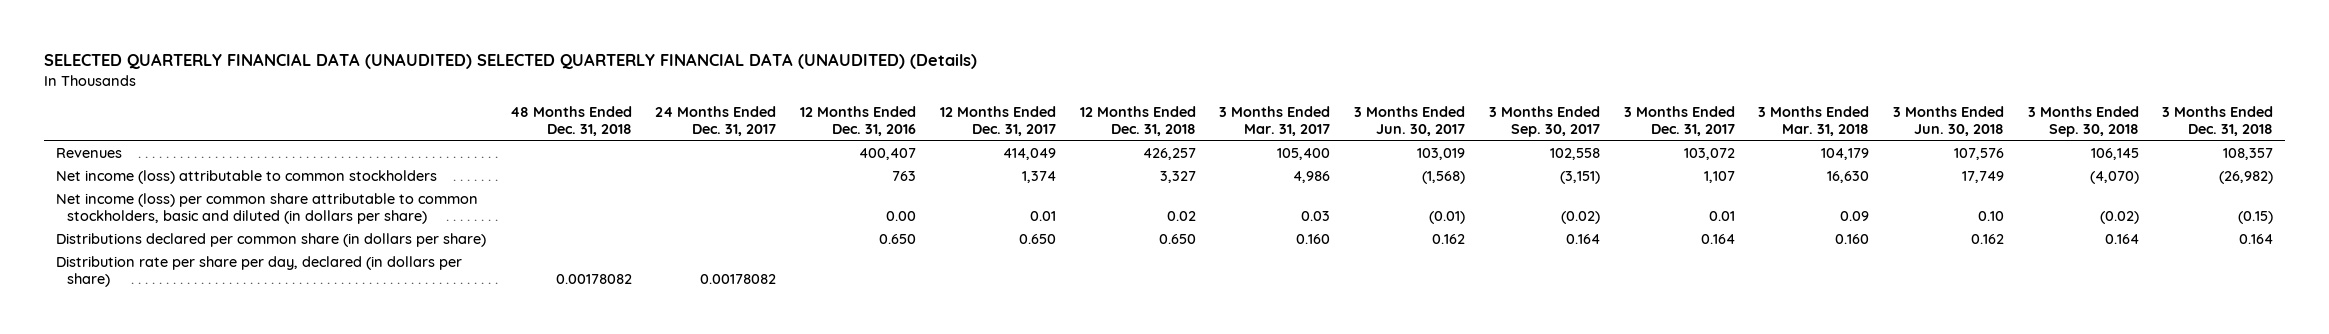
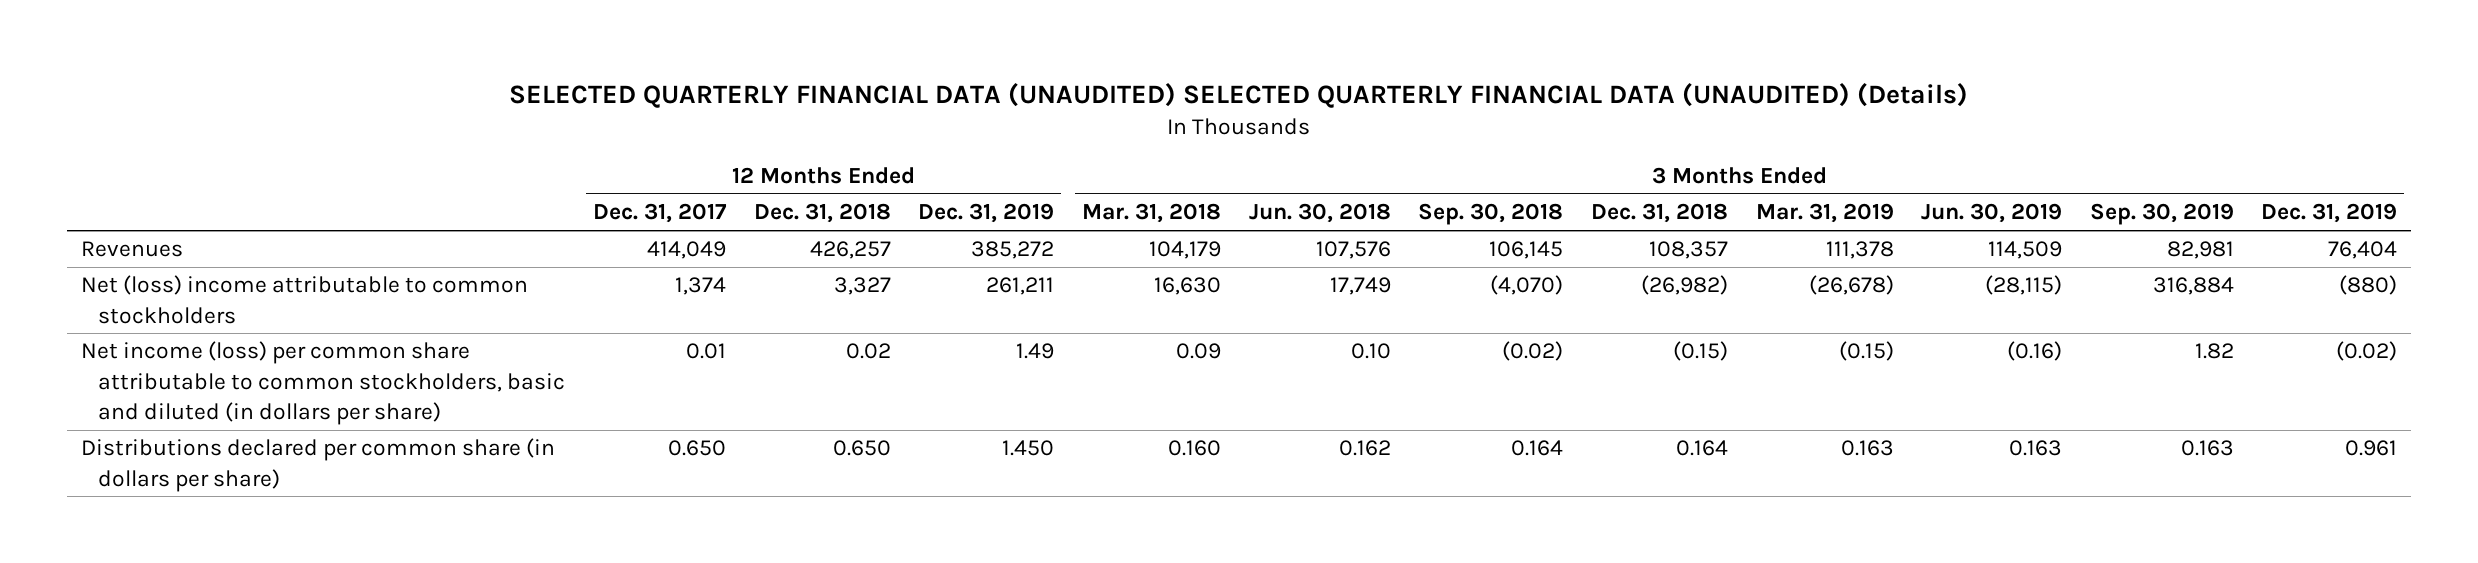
- | 48 Months Ended Dec. 31, 2018 | 24 Months Ended Dec. 31, 2017 | 12 Months Ended Dec. 31, 2016 | 12 Months Ended Dec. 31, 2017 | 12 Months Ended Dec. 31, 2018 | 3 Months Ended Mar. 31, 2017 | 3 Months Ended Jun. 30, 2017 | 3 Months Ended Sep. 30, 2017 | 3 Months Ended Dec. 31, 2017 | 3 Months Ended Mar. 31, 2018 | 3 Months Ended Jun. 30, 2018 | 3 Months Ended Sep. 30, 2018 | 3 Months Ended Dec. 31, 2018
+ | 12 Months Ended Dec. 31, 2017 | 12 Months Ended Dec. 31, 2018 | 12 Months Ended Dec. 31, 2019 | 3 Months Ended Mar. 31, 2018 | 3 Months Ended Jun. 30, 2018 | 3 Months Ended Sep. 30, 2018 | 3 Months Ended Dec. 31, 2018 | 3 Months Ended Mar. 31, 2019 | 3 Months Ended Jun. 30, 2019 | 3 Months Ended Sep. 30, 2019 | 3 Months Ended Dec. 31, 2019
- Net income (loss) attributable to common stockholders | | | 763 | 1,374 | 3,327 | 4,986 | (1,568) | (3,151) | 1,107 | 16,630 | 17,749 | (4,070) | (26,982)
+ Net (loss) income attributable to common stockholders | 1,374 | 3,327 | 261,211 | 16,630 | 17,749 | (4,070) | (26,982) | (26,678) | (28,115) | 316,884 | (880)
- Distribution rate per share per day, declared (in dollars per share) | 0.00178082 | 0.00178082 | | | | | | | | | | |

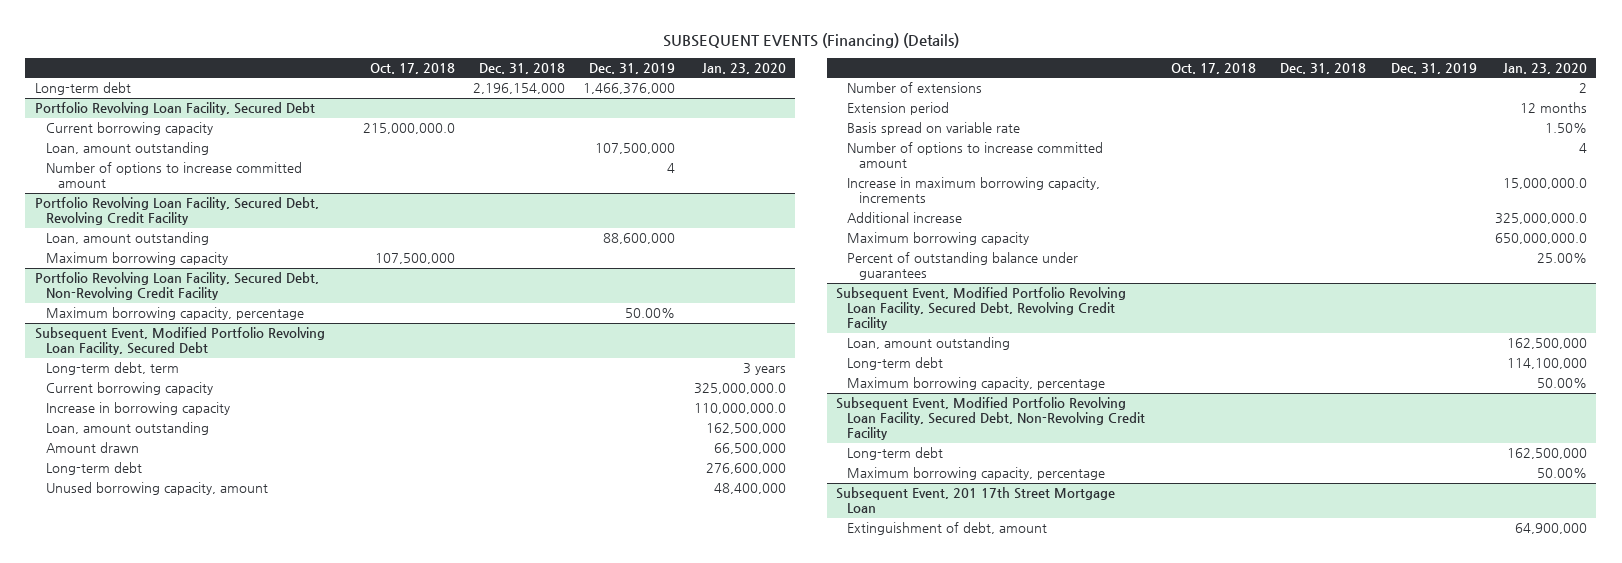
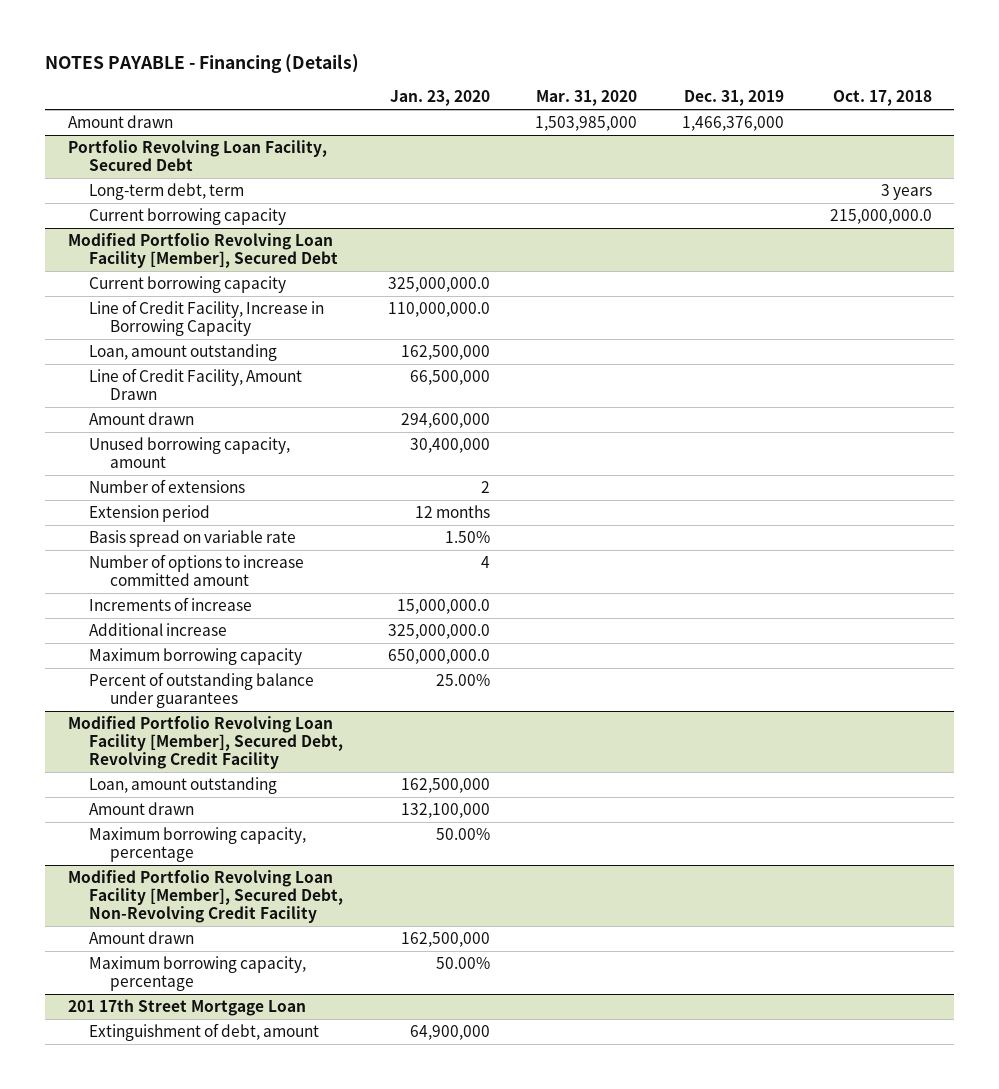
- SUBSEQUENT EVENTS (Financing) (Details)
+ NOTES PAYABLE - Financing (Details)
- | Oct. 17, 2018 | Dec. 31, 2018 | Dec. 31, 2019 | Jan. 23, 2020
+ | Jan. 23, 2020 | Mar. 31, 2020 | Dec. 31, 2019 | Oct. 17, 2018
- Long-term debt | | 2,196,154,000 | 1,466,376,000 |
+ Amount drawn | | 1,503,985,000 | 1,466,376,000 |
@ Portfolio Revolving Loan Facility, Secured Debt
+ Long-term debt, term | | | | 3 years
- Loan, amount outstanding | | | 107,500,000 |
- Number of options to increase committed amount | | | 4 |
- Portfolio Revolving Loan Facility, Secured Debt, Revolving Credit Facility
- Loan, amount outstanding | | | 88,600,000 |
- Maximum borrowing capacity | 107,500,000 | | |
- Portfolio Revolving Loan Facility, Secured Debt, Non-Revolving Credit Facility
- Maximum borrowing capacity, percentage | | | 50.00% |
- Subsequent Event, Modified Portfolio Revolving Loan Facility, Secured Debt
- Long-term debt, term | | | | 3 years
+ Modified Portfolio Revolving Loan Facility [Member], Secured Debt
- Increase in borrowing capacity | | | | 110,000,000.0
+ Line of Credit Facility, Increase in Borrowing Capacity | 110,000,000.0 | | |
- Amount drawn | | | | 66,500,000
- Long-term debt | | | | 276,600,000
- Unused borrowing capacity, amount | | | | 48,400,000
+ Line of Credit Facility, Amount Drawn | 66,500,000 | | |
+ Amount drawn | 294,600,000 | | |
+ Unused borrowing capacity, amount | 30,400,000 | | |
- Increase in maximum borrowing capacity, increments | | | | 15,000,000.0
+ Increments of increase | 15,000,000.0 | | |
- Subsequent Event, Modified Portfolio Revolving Loan Facility, Secured Debt, Revolving Credit Facility
+ Modified Portfolio Revolving Loan Facility [Member], Secured Debt, Revolving Credit Facility
- Long-term debt | | | | 114,100,000
+ Amount drawn | 132,100,000 | | |
- Subsequent Event, Modified Portfolio Revolving Loan Facility, Secured Debt, Non-Revolving Credit Facility
- Long-term debt | | | | 162,500,000
+ Modified Portfolio Revolving Loan Facility [Member], Secured Debt, Non-Revolving Credit Facility
+ Amount drawn | 162,500,000 | | |
- Subsequent Event, 201 17th Street Mortgage Loan
+ 201 17th Street Mortgage Loan

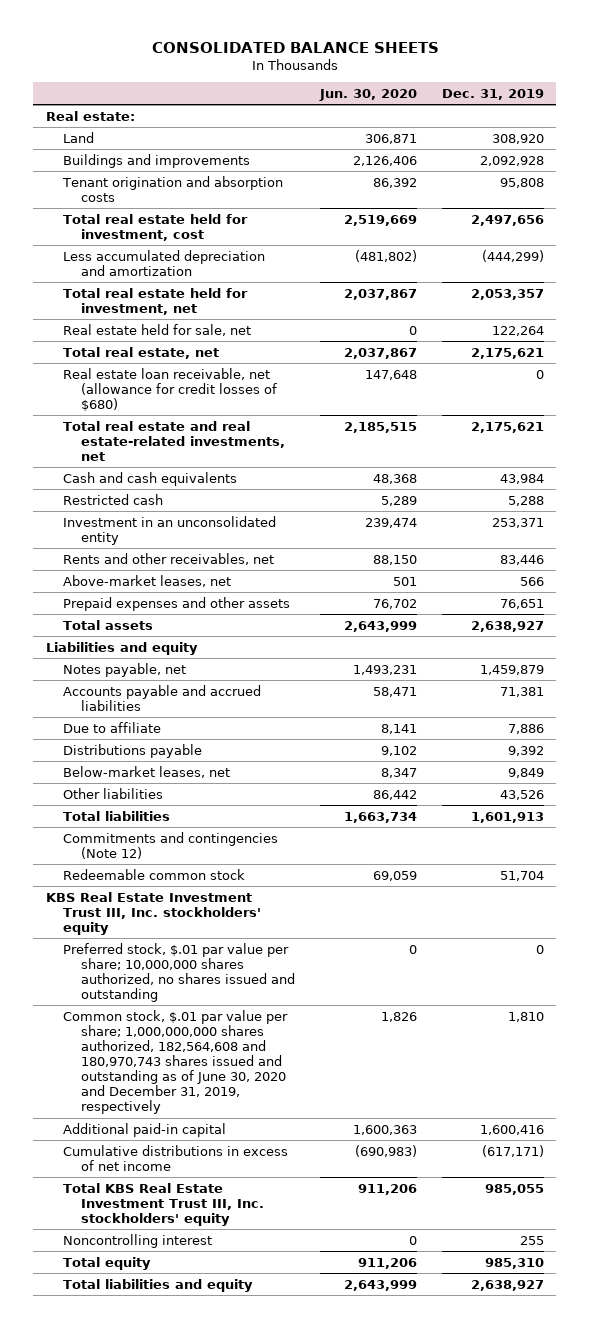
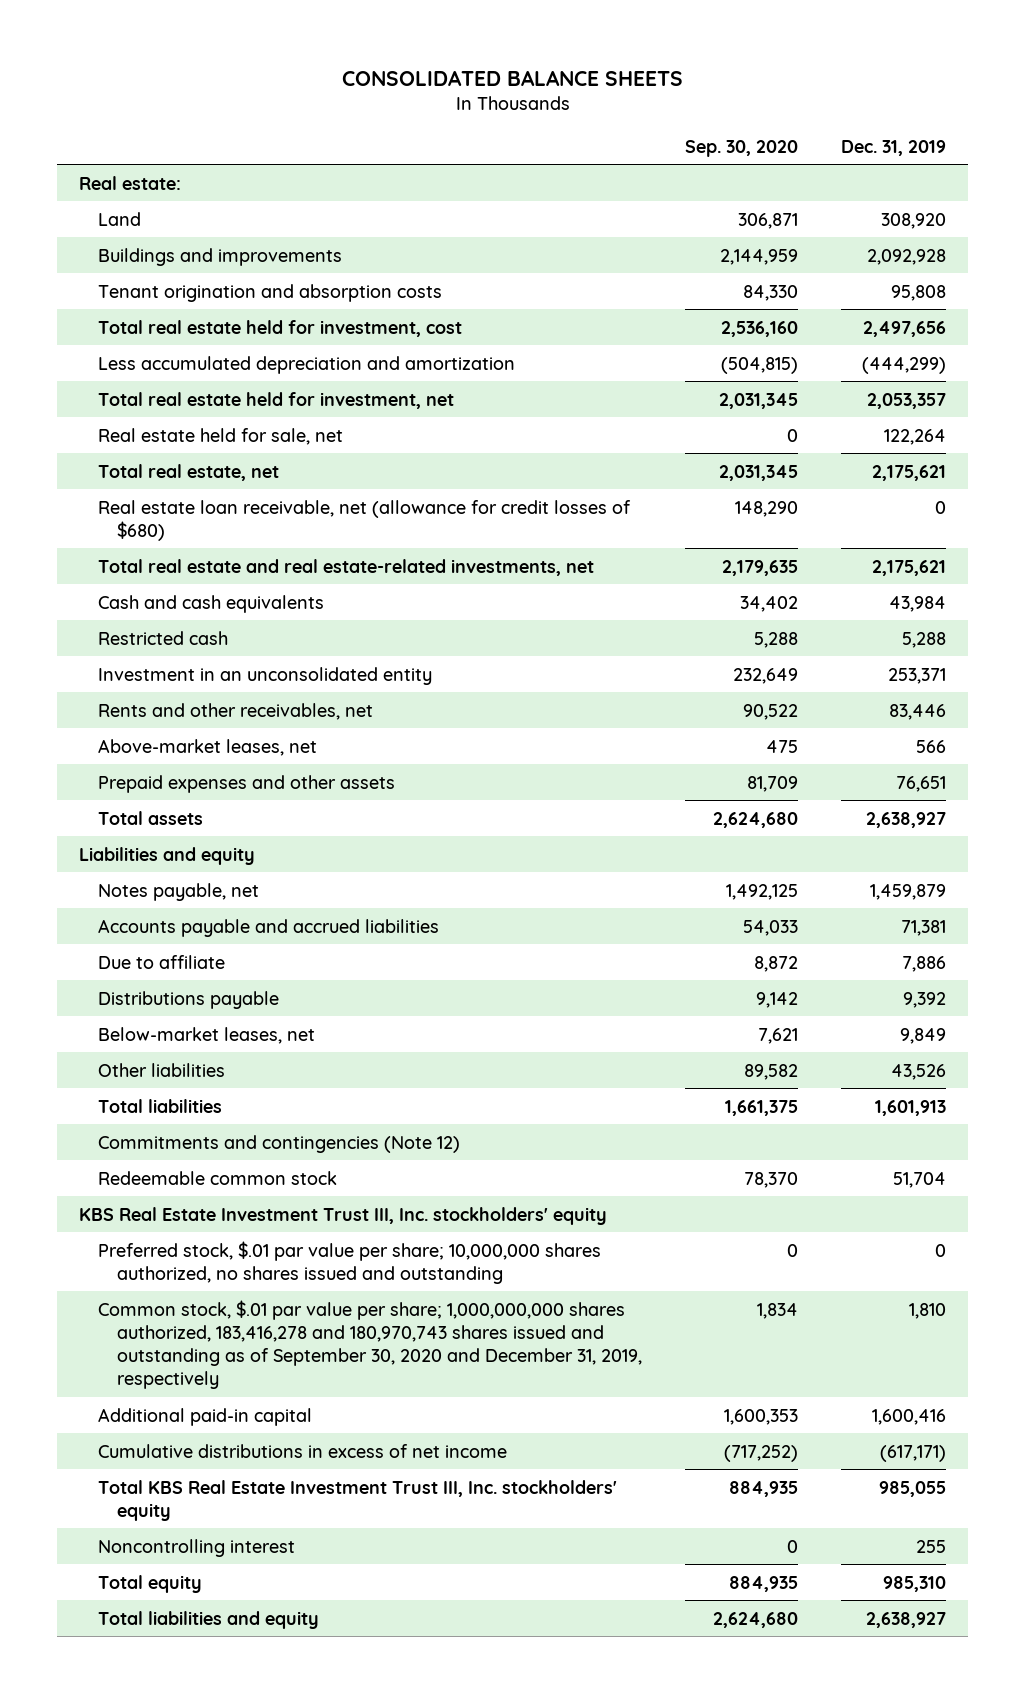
- | Jun. 30, 2020 | Dec. 31, 2019
+ | Sep. 30, 2020 | Dec. 31, 2019
- Common stock, $.01 par value per share; 1,000,000,000 shares authorized, 182,564,608 and 180,970,743 shares issued and outstanding as of June 30, 2020 and December 31, 2019, respectively | 1,826 | 1,810
+ Common stock, $.01 par value per share; 1,000,000,000 shares authorized, 183,416,278 and 180,970,743 shares issued and outstanding as of September 30, 2020 and December 31, 2019, respectively | 1,834 | 1,810

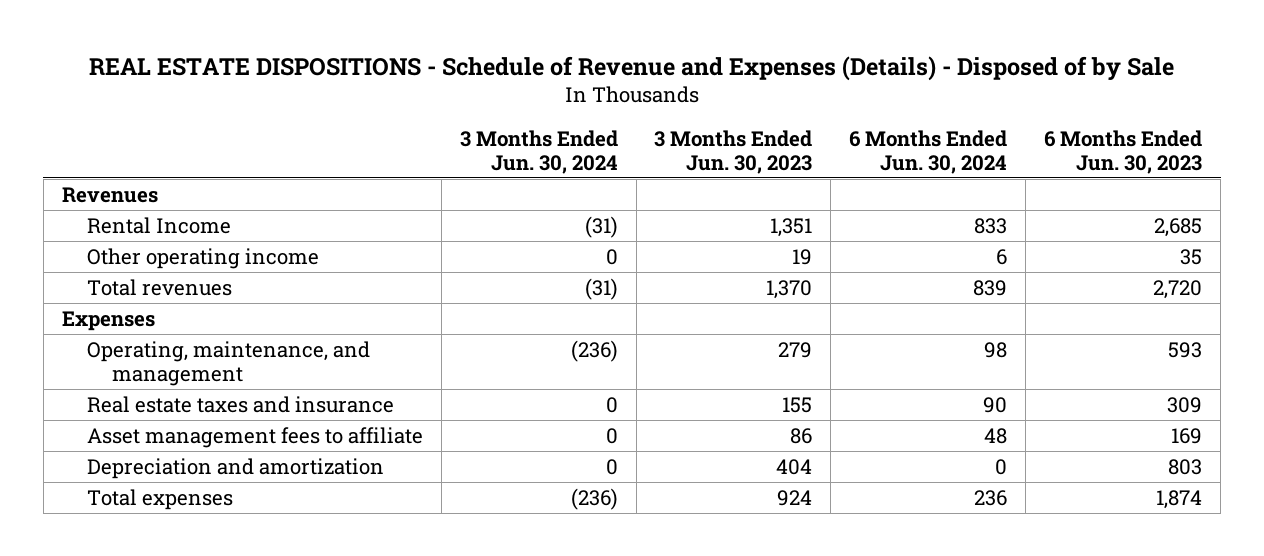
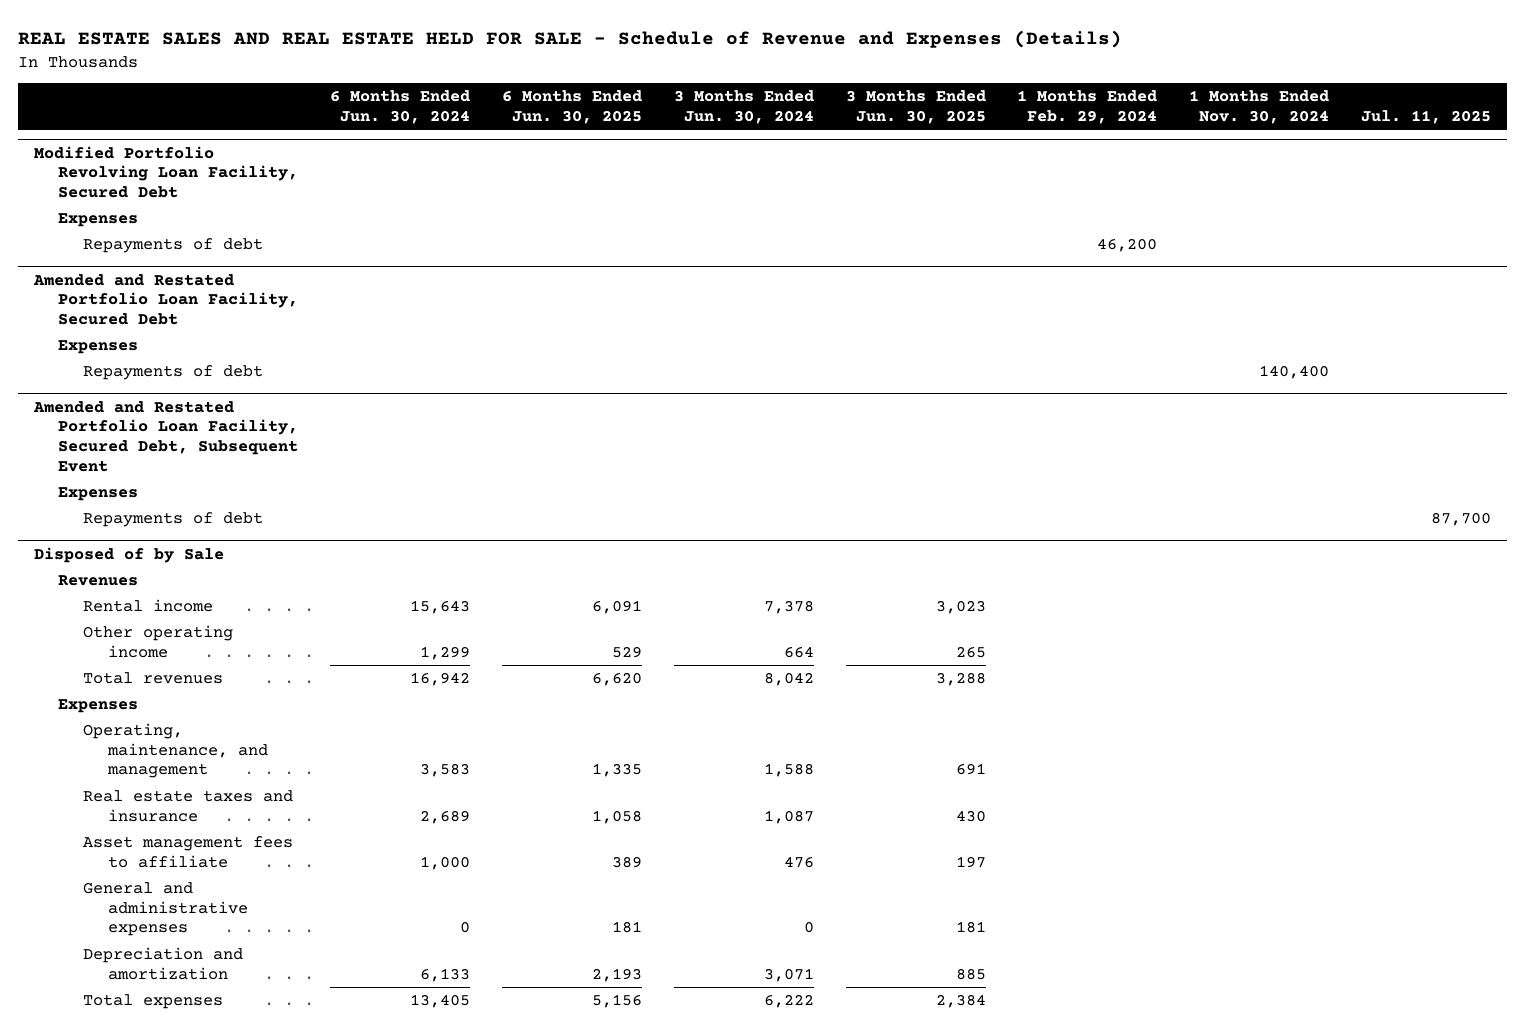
- REAL ESTATE DISPOSITIONS - Schedule of Revenue and Expenses (Details) - Disposed of by Sale
+ REAL ESTATE SALES AND REAL ESTATE HELD FOR SALE - Schedule of Revenue and Expenses (Details)
- | 3 Months Ended Jun. 30, 2024 | 3 Months Ended Jun. 30, 2023 | 6 Months Ended Jun. 30, 2024 | 6 Months Ended Jun. 30, 2023
+ | 6 Months Ended Jun. 30, 2024 | 6 Months Ended Jun. 30, 2025 | 3 Months Ended Jun. 30, 2024 | 3 Months Ended Jun. 30, 2025 | 1 Months Ended Feb. 29, 2024 | 1 Months Ended Nov. 30, 2024 | Jul. 11, 2025
+ Modified Portfolio Revolving Loan Facility, Secured Debt
+ Expenses
+ Repayments of debt | | | | | 46,200 | |
+ Amended and Restated Portfolio Loan Facility, Secured Debt
+ Expenses
+ Repayments of debt | | | | | | 140,400 |
+ Amended and Restated Portfolio Loan Facility, Secured Debt, Subsequent Event
+ Expenses
+ Repayments of debt | | | | | | | 87,700
+ Disposed of by Sale
- Rental Income | (31) | 1,351 | 833 | 2,685
- Other operating income | 0 | 19 | 6 | 35
- Total revenues | (31) | 1,370 | 839 | 2,720
+ Rental income | 15,643 | 6,091 | 7,378 | 3,023 | | |
+ Other operating income | 1,299 | 529 | 664 | 265 | | |
+ Total revenues | 16,942 | 6,620 | 8,042 | 3,288 | | |
- Operating, maintenance, and management | (236) | 279 | 98 | 593
- Real estate taxes and insurance | 0 | 155 | 90 | 309
- Asset management fees to affiliate | 0 | 86 | 48 | 169
- Depreciation and amortization | 0 | 404 | 0 | 803
- Total expenses | (236) | 924 | 236 | 1,874
+ Operating, maintenance, and management | 3,583 | 1,335 | 1,588 | 691 | | |
+ Real estate taxes and insurance | 2,689 | 1,058 | 1,087 | 430 | | |
+ Asset management fees to affiliate | 1,000 | 389 | 476 | 197 | | |
+ General and administrative expenses | 0 | 181 | 0 | 181 | | |
+ Depreciation and amortization | 6,133 | 2,193 | 3,071 | 885 | | |
+ Total expenses | 13,405 | 5,156 | 6,222 | 2,384 | | |

